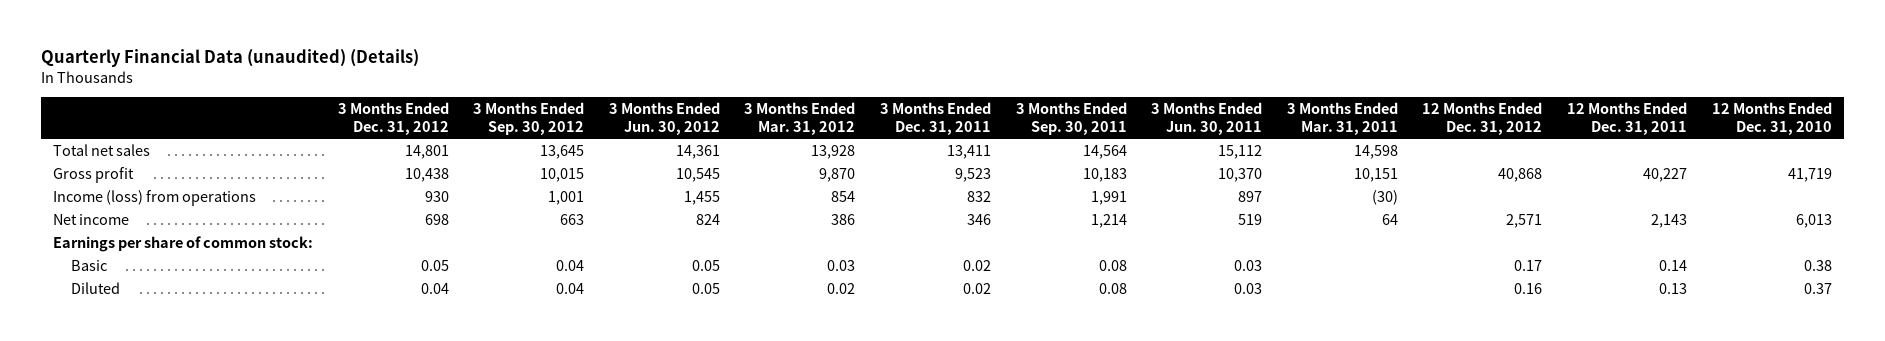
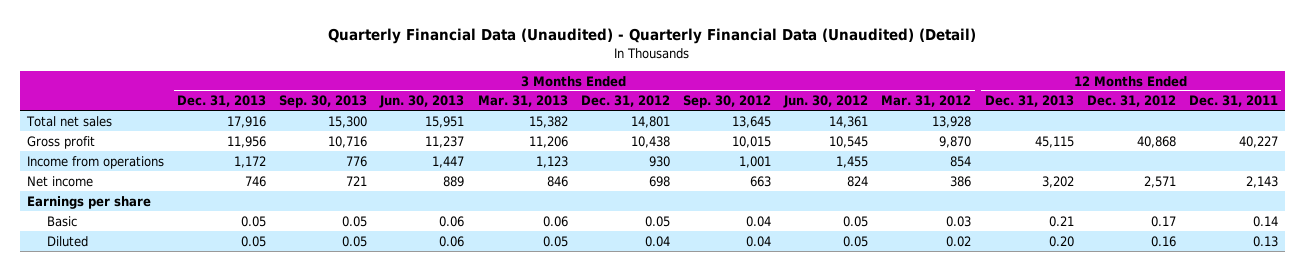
- Quarterly Financial Data (unaudited) (Details)
+ Quarterly Financial Data (Unaudited) - Quarterly Financial Data (Unaudited) (Detail)
- | 3 Months Ended Dec. 31, 2012 | 3 Months Ended Sep. 30, 2012 | 3 Months Ended Jun. 30, 2012 | 3 Months Ended Mar. 31, 2012 | 3 Months Ended Dec. 31, 2011 | 3 Months Ended Sep. 30, 2011 | 3 Months Ended Jun. 30, 2011 | 3 Months Ended Mar. 31, 2011 | 12 Months Ended Dec. 31, 2012 | 12 Months Ended Dec. 31, 2011 | 12 Months Ended Dec. 31, 2010
+ | 3 Months Ended Dec. 31, 2013 | 3 Months Ended Sep. 30, 2013 | 3 Months Ended Jun. 30, 2013 | 3 Months Ended Mar. 31, 2013 | 3 Months Ended Dec. 31, 2012 | 3 Months Ended Sep. 30, 2012 | 3 Months Ended Jun. 30, 2012 | 3 Months Ended Mar. 31, 2012 | 12 Months Ended Dec. 31, 2013 | 12 Months Ended Dec. 31, 2012 | 12 Months Ended Dec. 31, 2011
- Income (loss) from operations | 930 | 1,001 | 1,455 | 854 | 832 | 1,991 | 897 | (30) | | |
+ Income from operations | 1,172 | 776 | 1,447 | 1,123 | 930 | 1,001 | 1,455 | 854 | | |
- Earnings per share of common stock:
+ Earnings per share

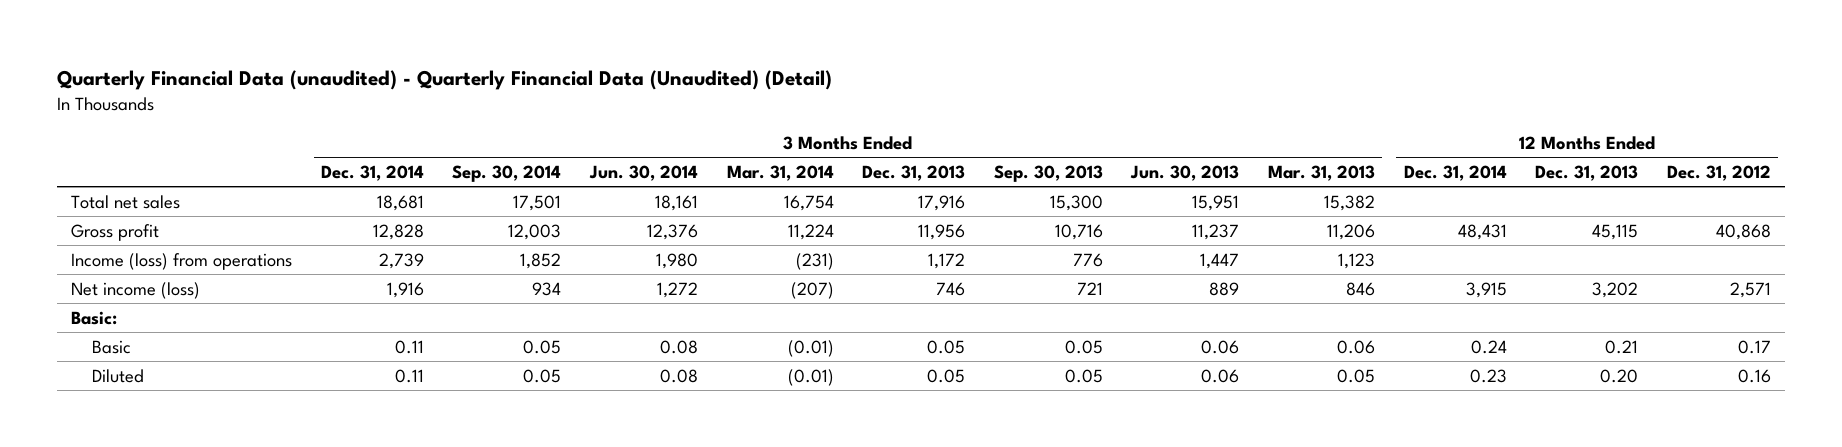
- Quarterly Financial Data (Unaudited) - Quarterly Financial Data (Unaudited) (Detail)
+ Quarterly Financial Data (unaudited) - Quarterly Financial Data (Unaudited) (Detail)
- | 3 Months Ended Dec. 31, 2013 | 3 Months Ended Sep. 30, 2013 | 3 Months Ended Jun. 30, 2013 | 3 Months Ended Mar. 31, 2013 | 3 Months Ended Dec. 31, 2012 | 3 Months Ended Sep. 30, 2012 | 3 Months Ended Jun. 30, 2012 | 3 Months Ended Mar. 31, 2012 | 12 Months Ended Dec. 31, 2013 | 12 Months Ended Dec. 31, 2012 | 12 Months Ended Dec. 31, 2011
+ | 3 Months Ended Dec. 31, 2014 | 3 Months Ended Sep. 30, 2014 | 3 Months Ended Jun. 30, 2014 | 3 Months Ended Mar. 31, 2014 | 3 Months Ended Dec. 31, 2013 | 3 Months Ended Sep. 30, 2013 | 3 Months Ended Jun. 30, 2013 | 3 Months Ended Mar. 31, 2013 | 12 Months Ended Dec. 31, 2014 | 12 Months Ended Dec. 31, 2013 | 12 Months Ended Dec. 31, 2012
- Income from operations | 1,172 | 776 | 1,447 | 1,123 | 930 | 1,001 | 1,455 | 854 | | |
- Net income | 746 | 721 | 889 | 846 | 698 | 663 | 824 | 386 | 3,202 | 2,571 | 2,143
- Earnings per share
+ Income (loss) from operations | 2,739 | 1,852 | 1,980 | (231) | 1,172 | 776 | 1,447 | 1,123 | | |
+ Net income (loss) | 1,916 | 934 | 1,272 | (207) | 746 | 721 | 889 | 846 | 3,915 | 3,202 | 2,571
+ Basic:

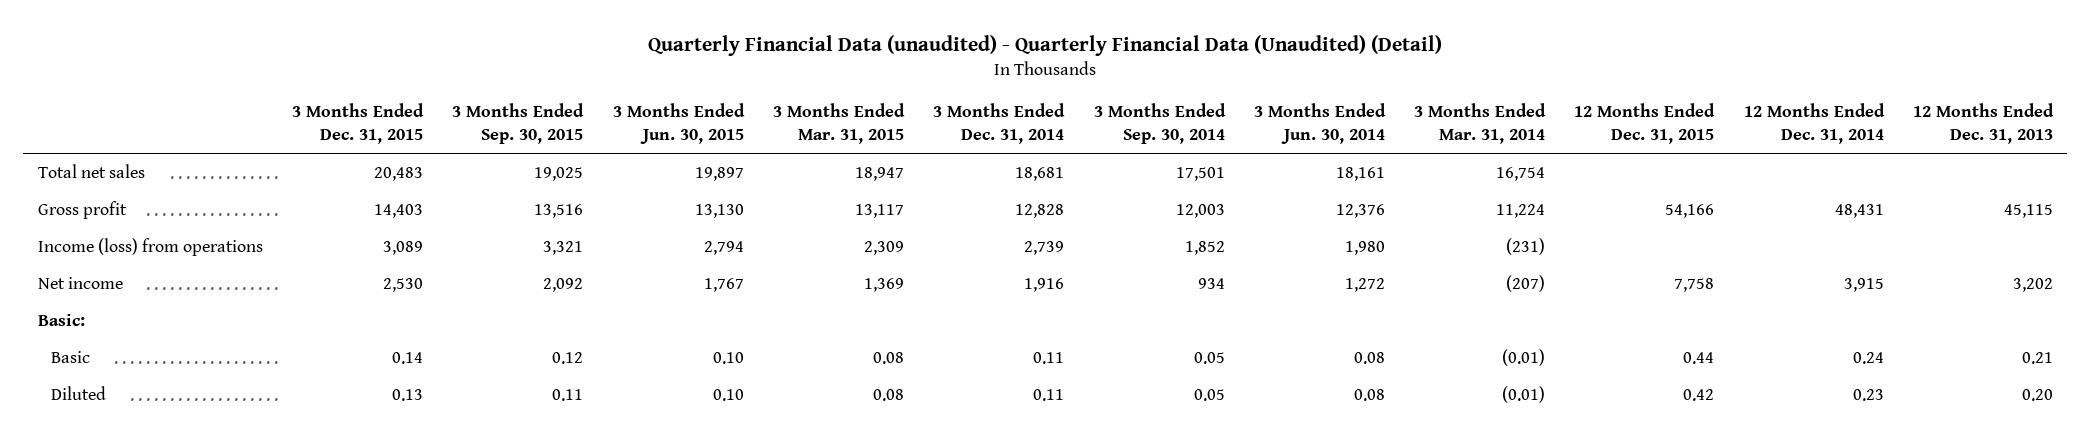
- | 3 Months Ended Dec. 31, 2014 | 3 Months Ended Sep. 30, 2014 | 3 Months Ended Jun. 30, 2014 | 3 Months Ended Mar. 31, 2014 | 3 Months Ended Dec. 31, 2013 | 3 Months Ended Sep. 30, 2013 | 3 Months Ended Jun. 30, 2013 | 3 Months Ended Mar. 31, 2013 | 12 Months Ended Dec. 31, 2014 | 12 Months Ended Dec. 31, 2013 | 12 Months Ended Dec. 31, 2012
+ | 3 Months Ended Dec. 31, 2015 | 3 Months Ended Sep. 30, 2015 | 3 Months Ended Jun. 30, 2015 | 3 Months Ended Mar. 31, 2015 | 3 Months Ended Dec. 31, 2014 | 3 Months Ended Sep. 30, 2014 | 3 Months Ended Jun. 30, 2014 | 3 Months Ended Mar. 31, 2014 | 12 Months Ended Dec. 31, 2015 | 12 Months Ended Dec. 31, 2014 | 12 Months Ended Dec. 31, 2013
- Net income (loss) | 1,916 | 934 | 1,272 | (207) | 746 | 721 | 889 | 846 | 3,915 | 3,202 | 2,571
+ Net income | 2,530 | 2,092 | 1,767 | 1,369 | 1,916 | 934 | 1,272 | (207) | 7,758 | 3,915 | 3,202

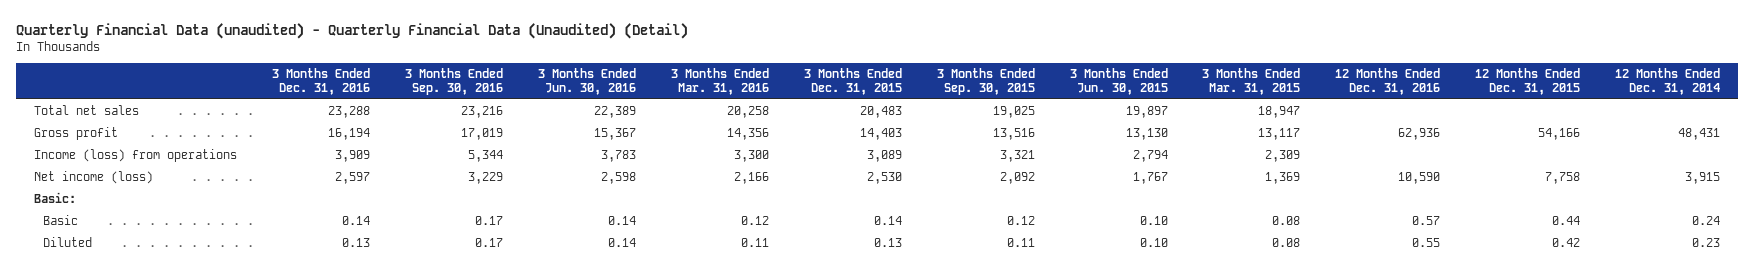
- | 3 Months Ended Dec. 31, 2015 | 3 Months Ended Sep. 30, 2015 | 3 Months Ended Jun. 30, 2015 | 3 Months Ended Mar. 31, 2015 | 3 Months Ended Dec. 31, 2014 | 3 Months Ended Sep. 30, 2014 | 3 Months Ended Jun. 30, 2014 | 3 Months Ended Mar. 31, 2014 | 12 Months Ended Dec. 31, 2015 | 12 Months Ended Dec. 31, 2014 | 12 Months Ended Dec. 31, 2013
+ | 3 Months Ended Dec. 31, 2016 | 3 Months Ended Sep. 30, 2016 | 3 Months Ended Jun. 30, 2016 | 3 Months Ended Mar. 31, 2016 | 3 Months Ended Dec. 31, 2015 | 3 Months Ended Sep. 30, 2015 | 3 Months Ended Jun. 30, 2015 | 3 Months Ended Mar. 31, 2015 | 12 Months Ended Dec. 31, 2016 | 12 Months Ended Dec. 31, 2015 | 12 Months Ended Dec. 31, 2014
- Net income | 2,530 | 2,092 | 1,767 | 1,369 | 1,916 | 934 | 1,272 | (207) | 7,758 | 3,915 | 3,202
+ Net income (loss) | 2,597 | 3,229 | 2,598 | 2,166 | 2,530 | 2,092 | 1,767 | 1,369 | 10,590 | 7,758 | 3,915

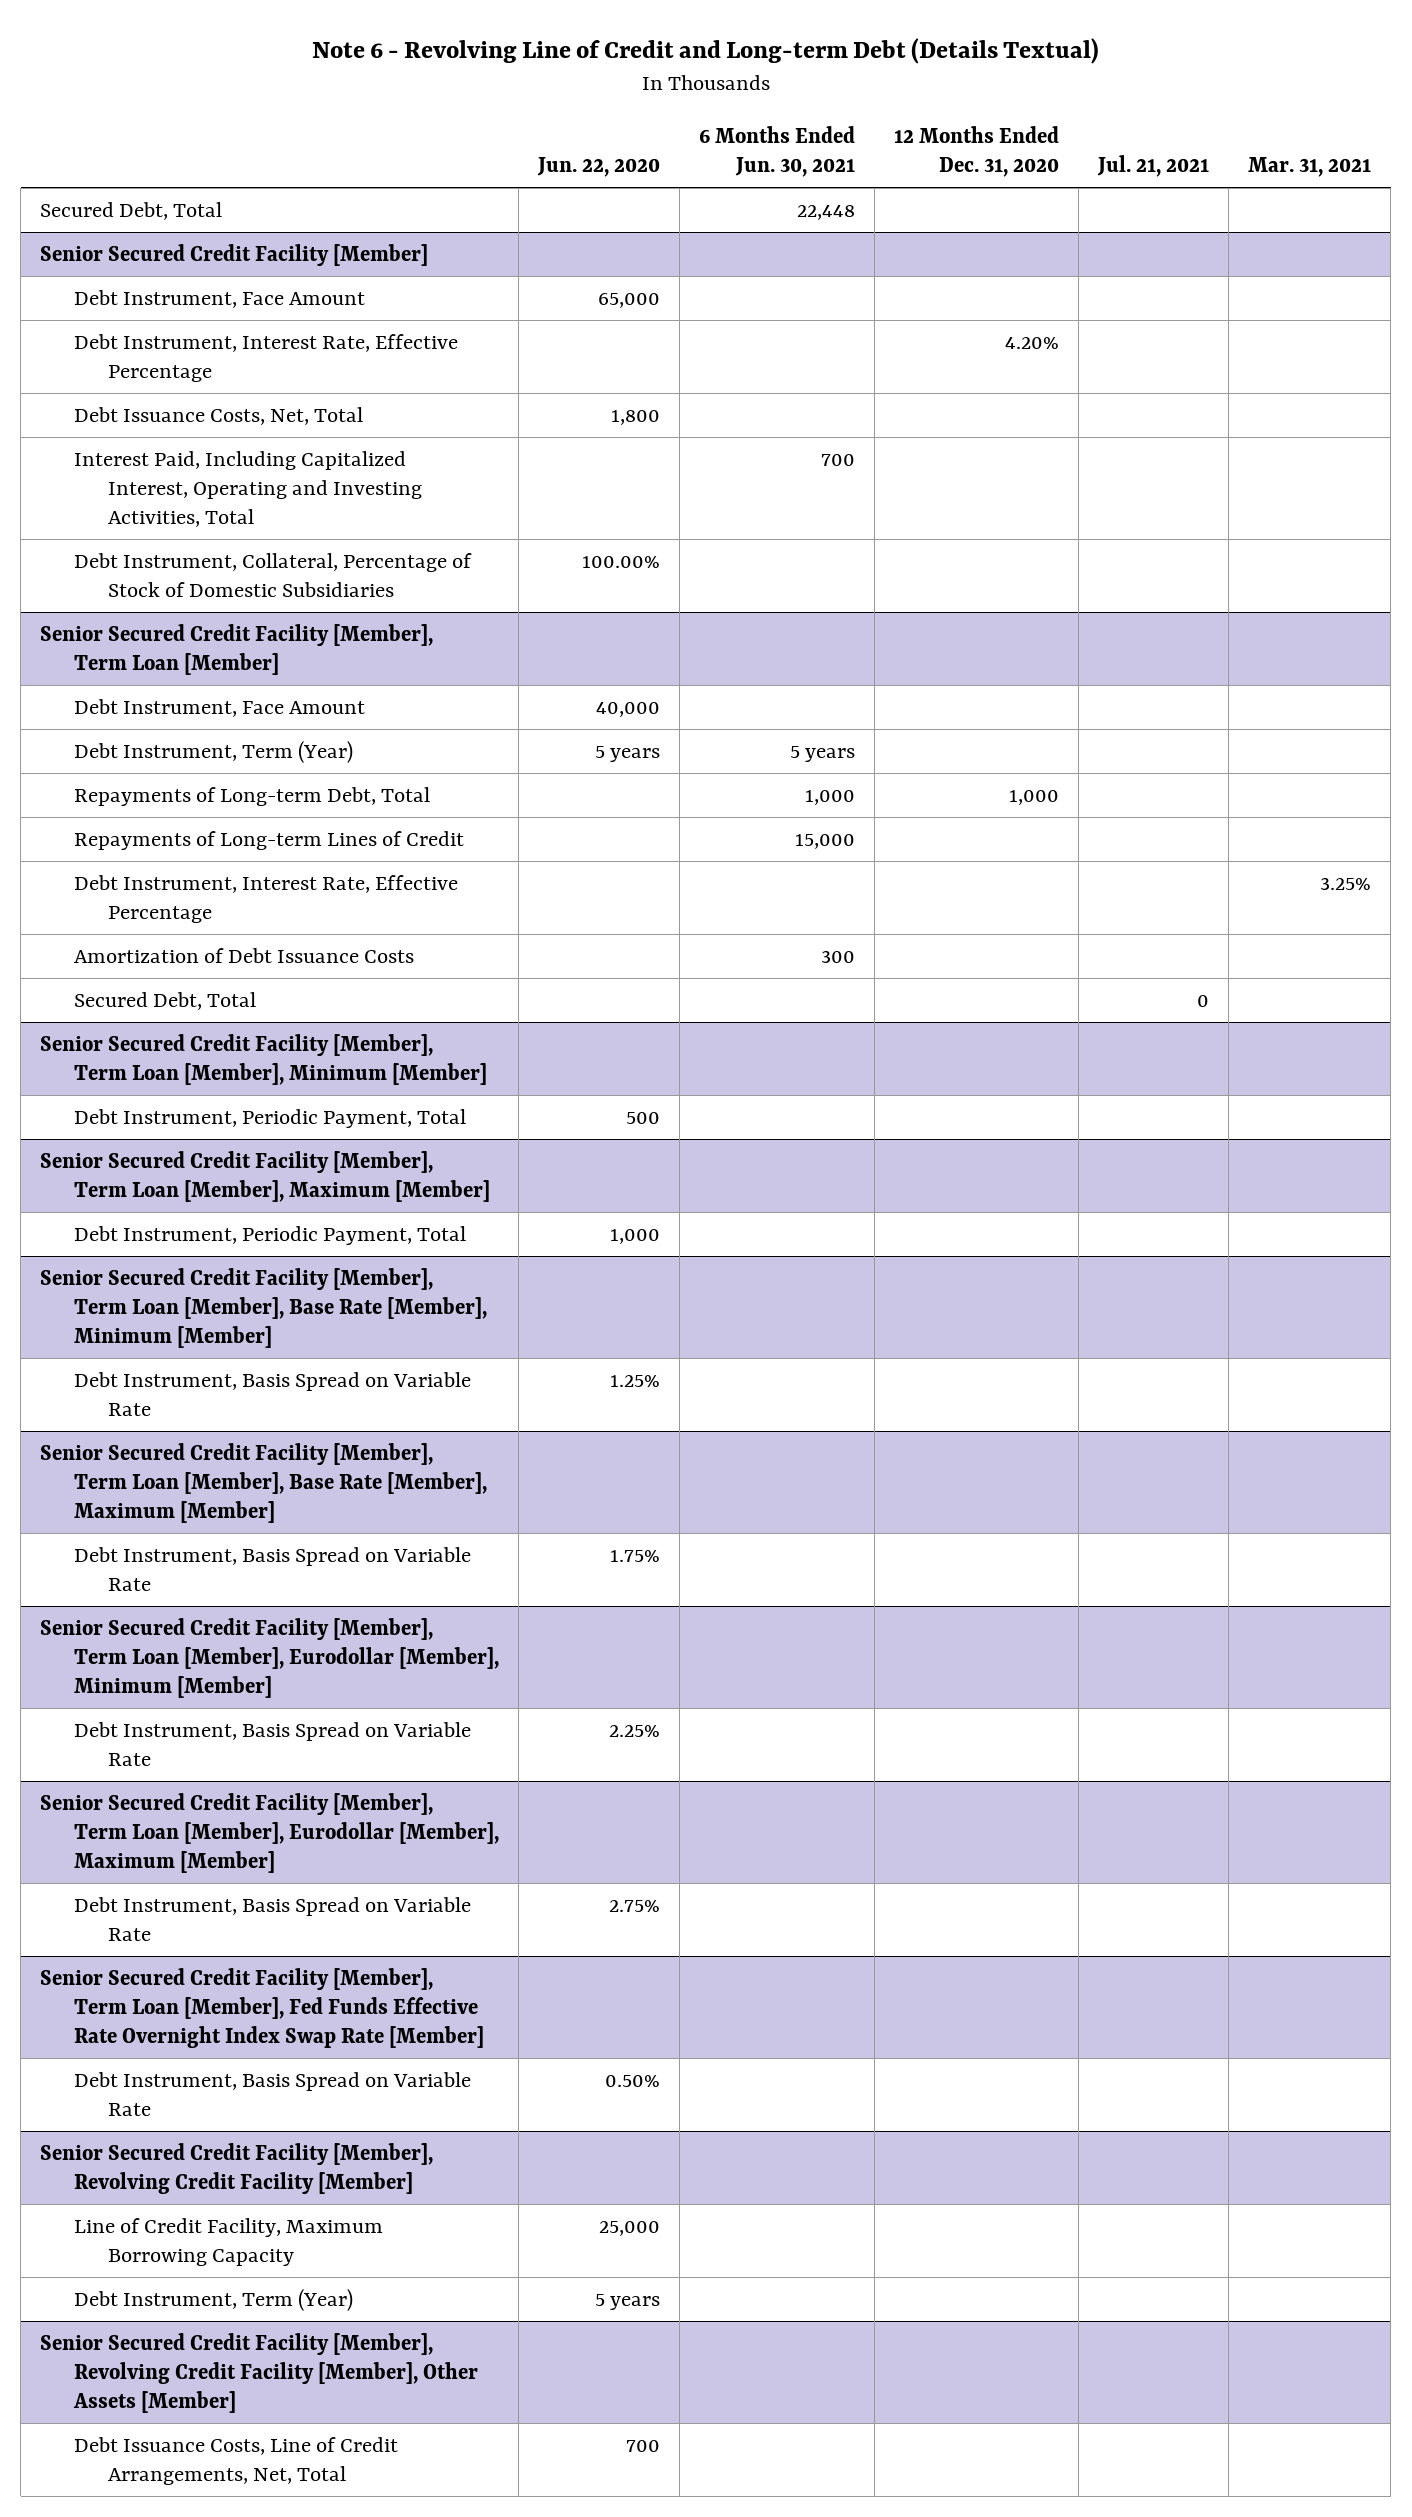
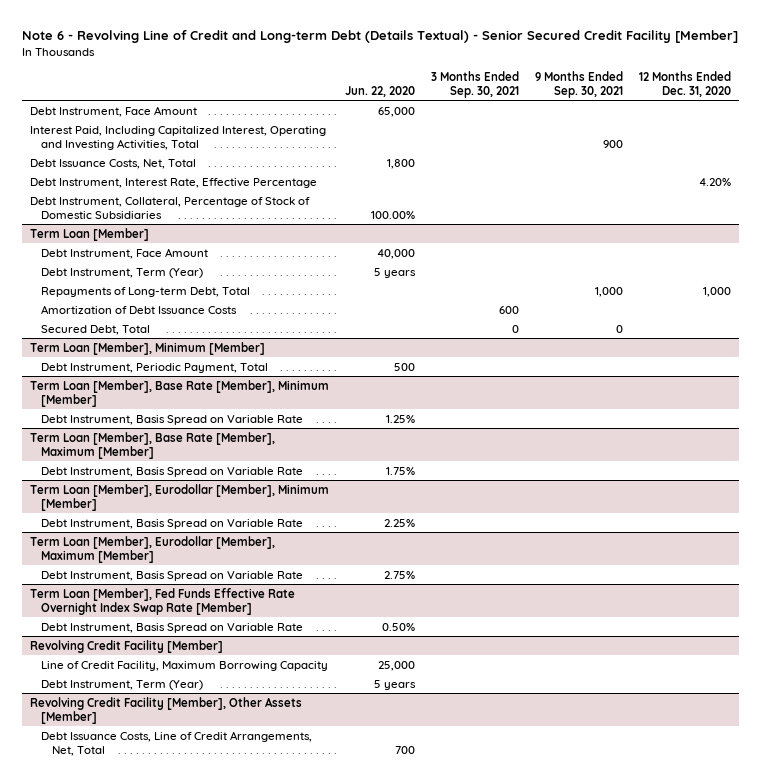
- Note 6 - Revolving Line of Credit and Long-term Debt (Details Textual)
+ Note 6 - Revolving Line of Credit and Long-term Debt (Details Textual) - Senior Secured Credit Facility [Member]
- | Jun. 22, 2020 | 6 Months Ended Jun. 30, 2021 | 12 Months Ended Dec. 31, 2020 | Jul. 21, 2021 | Mar. 31, 2021
+ | Jun. 22, 2020 | 3 Months Ended Sep. 30, 2021 | 9 Months Ended Sep. 30, 2021 | 12 Months Ended Dec. 31, 2020
- Secured Debt, Total | | 22,448 | | |
- Senior Secured Credit Facility [Member]
- Debt Instrument, Interest Rate, Effective Percentage | | | 4.20% | |
- Debt Issuance Costs, Net, Total | 1,800 | | | |
+ Debt Issuance Costs, Net, Total | 1,800 | | |
+ Debt Instrument, Interest Rate, Effective Percentage | | | | 4.20%
- Senior Secured Credit Facility [Member], Term Loan [Member]
+ Term Loan [Member]
- Repayments of Long-term Lines of Credit | | 15,000 | | |
- Debt Instrument, Interest Rate, Effective Percentage | | | | | 3.25%
- Senior Secured Credit Facility [Member], Term Loan [Member], Minimum [Member]
+ Term Loan [Member], Minimum [Member]
- Senior Secured Credit Facility [Member], Term Loan [Member], Maximum [Member]
- Debt Instrument, Periodic Payment, Total | 1,000 | | | |
- Senior Secured Credit Facility [Member], Term Loan [Member], Base Rate [Member], Minimum [Member]
+ Term Loan [Member], Base Rate [Member], Minimum [Member]
- Senior Secured Credit Facility [Member], Term Loan [Member], Base Rate [Member], Maximum [Member]
+ Term Loan [Member], Base Rate [Member], Maximum [Member]
- Senior Secured Credit Facility [Member], Term Loan [Member], Eurodollar [Member], Minimum [Member]
+ Term Loan [Member], Eurodollar [Member], Minimum [Member]
- Senior Secured Credit Facility [Member], Term Loan [Member], Eurodollar [Member], Maximum [Member]
+ Term Loan [Member], Eurodollar [Member], Maximum [Member]
- Senior Secured Credit Facility [Member], Term Loan [Member], Fed Funds Effective Rate Overnight Index Swap Rate [Member]
+ Term Loan [Member], Fed Funds Effective Rate Overnight Index Swap Rate [Member]
- Senior Secured Credit Facility [Member], Revolving Credit Facility [Member]
+ Revolving Credit Facility [Member]
- Senior Secured Credit Facility [Member], Revolving Credit Facility [Member], Other Assets [Member]
+ Revolving Credit Facility [Member], Other Assets [Member]

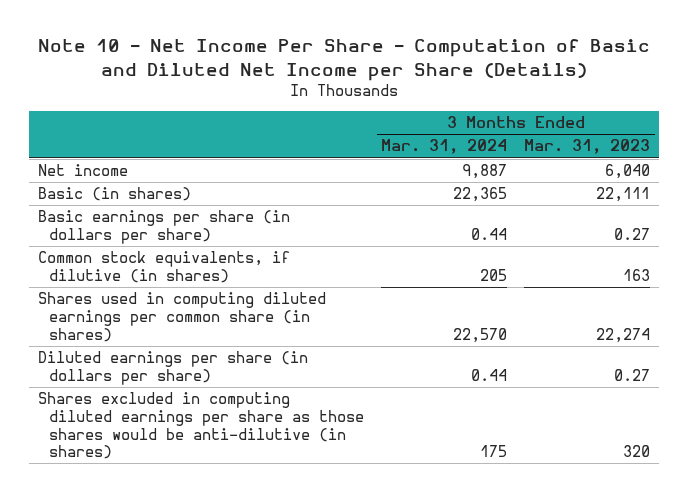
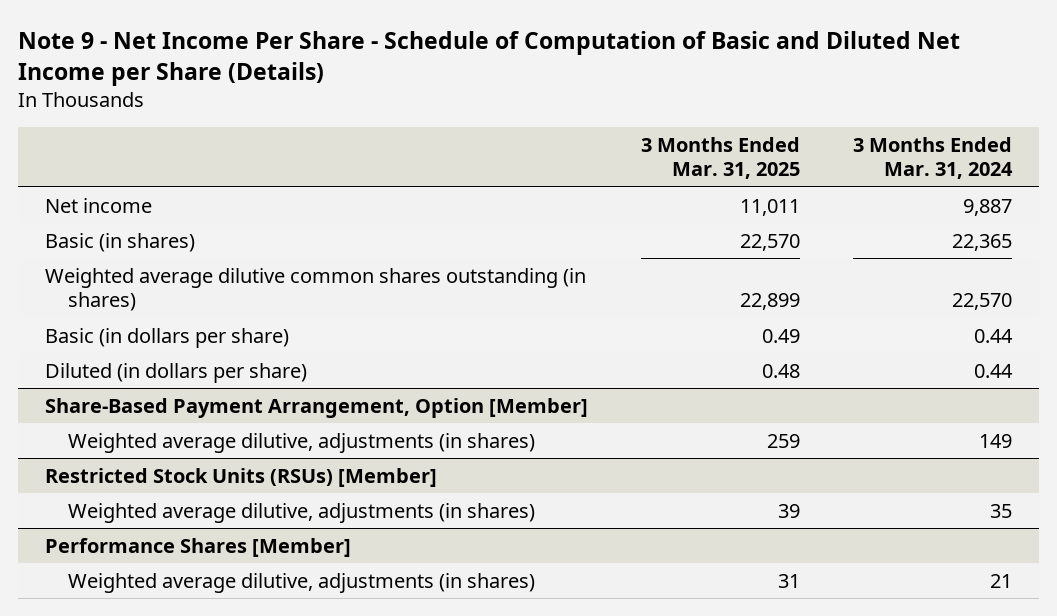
- Note 10 - Net Income Per Share - Computation of Basic and Diluted Net Income per Share (Details)
+ Note 9 - Net Income Per Share - Schedule of Computation of Basic and Diluted Net Income per Share (Details)
- | 3 Months Ended Mar. 31, 2024 | 3 Months Ended Mar. 31, 2023
+ | 3 Months Ended Mar. 31, 2025 | 3 Months Ended Mar. 31, 2024
- Basic earnings per share (in dollars per share) | 0.44 | 0.27
- Common stock equivalents, if dilutive (in shares) | 205 | 163
- Shares used in computing diluted earnings per common share (in shares) | 22,570 | 22,274
- Diluted earnings per share (in dollars per share) | 0.44 | 0.27
- Shares excluded in computing diluted earnings per share as those shares would be anti-dilutive (in shares) | 175 | 320
+ Weighted average dilutive common shares outstanding (in shares) | 22,899 | 22,570
+ Basic (in dollars per share) | 0.49 | 0.44
+ Diluted (in dollars per share) | 0.48 | 0.44
+ Share-Based Payment Arrangement, Option [Member]
+ Weighted average dilutive, adjustments (in shares) | 259 | 149
+ Restricted Stock Units (RSUs) [Member]
+ Weighted average dilutive, adjustments (in shares) | 39 | 35
+ Performance Shares [Member]
+ Weighted average dilutive, adjustments (in shares) | 31 | 21

